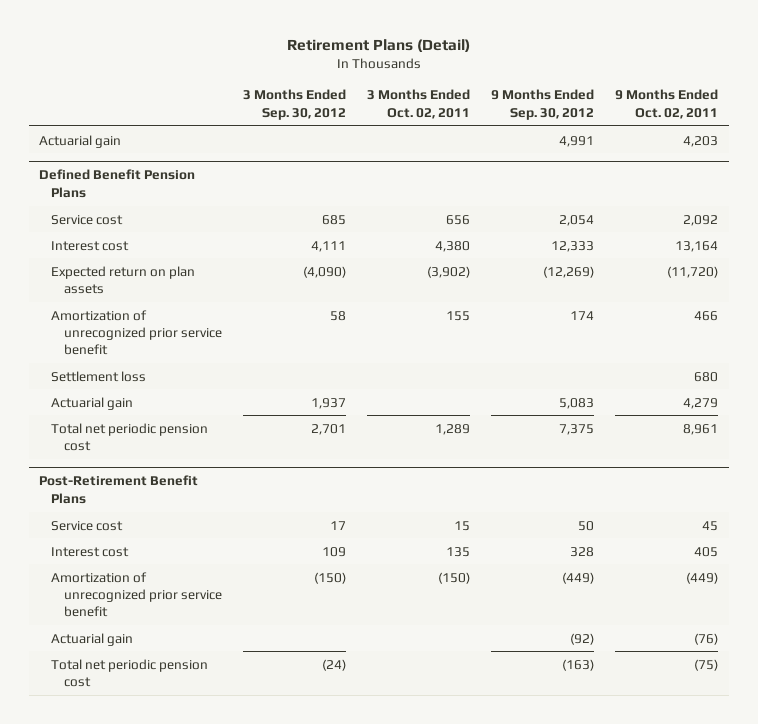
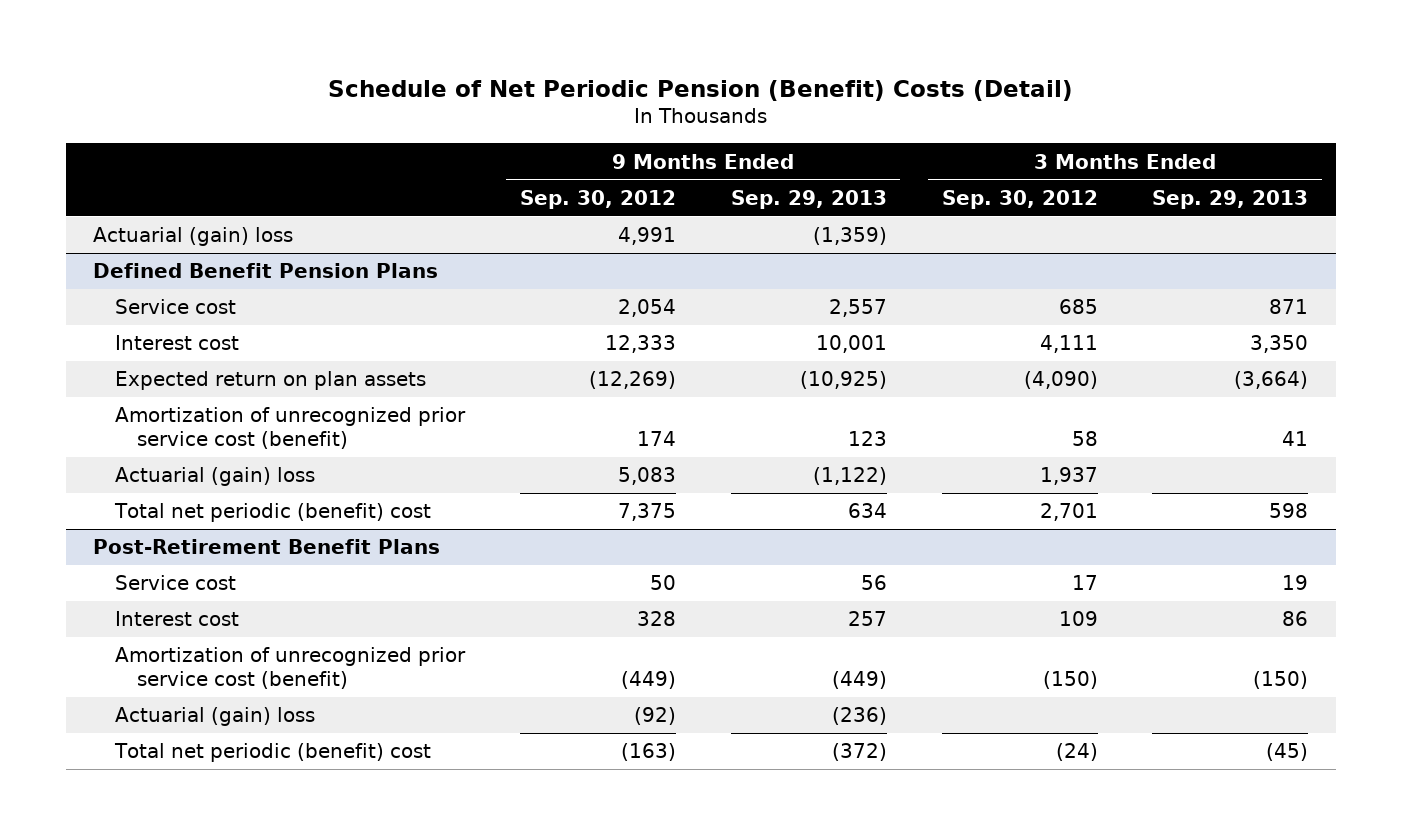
- Retirement Plans (Detail)
+ Schedule of Net Periodic Pension (Benefit) Costs (Detail)
- | 3 Months Ended Sep. 30, 2012 | 3 Months Ended Oct. 02, 2011 | 9 Months Ended Sep. 30, 2012 | 9 Months Ended Oct. 02, 2011
+ | 9 Months Ended Sep. 30, 2012 | 9 Months Ended Sep. 29, 2013 | 3 Months Ended Sep. 30, 2012 | 3 Months Ended Sep. 29, 2013
- Actuarial gain | | | 4,991 | 4,203
+ Actuarial (gain) loss | 4,991 | (1,359) | |
@ Defined Benefit Pension Plans
- Amortization of unrecognized prior service benefit | 58 | 155 | 174 | 466
- Settlement loss | | | | 680
- Actuarial gain | 1,937 | | 5,083 | 4,279
- Total net periodic pension cost | 2,701 | 1,289 | 7,375 | 8,961
+ Amortization of unrecognized prior service cost (benefit) | 174 | 123 | 58 | 41
+ Actuarial (gain) loss | 5,083 | (1,122) | 1,937 |
+ Total net periodic (benefit) cost | 7,375 | 634 | 2,701 | 598
@ Post-Retirement Benefit Plans
- Amortization of unrecognized prior service benefit | (150) | (150) | (449) | (449)
- Actuarial gain | | | (92) | (76)
- Total net periodic pension cost | (24) | | (163) | (75)
+ Amortization of unrecognized prior service cost (benefit) | (449) | (449) | (150) | (150)
+ Actuarial (gain) loss | (92) | (236) | |
+ Total net periodic (benefit) cost | (163) | (372) | (24) | (45)

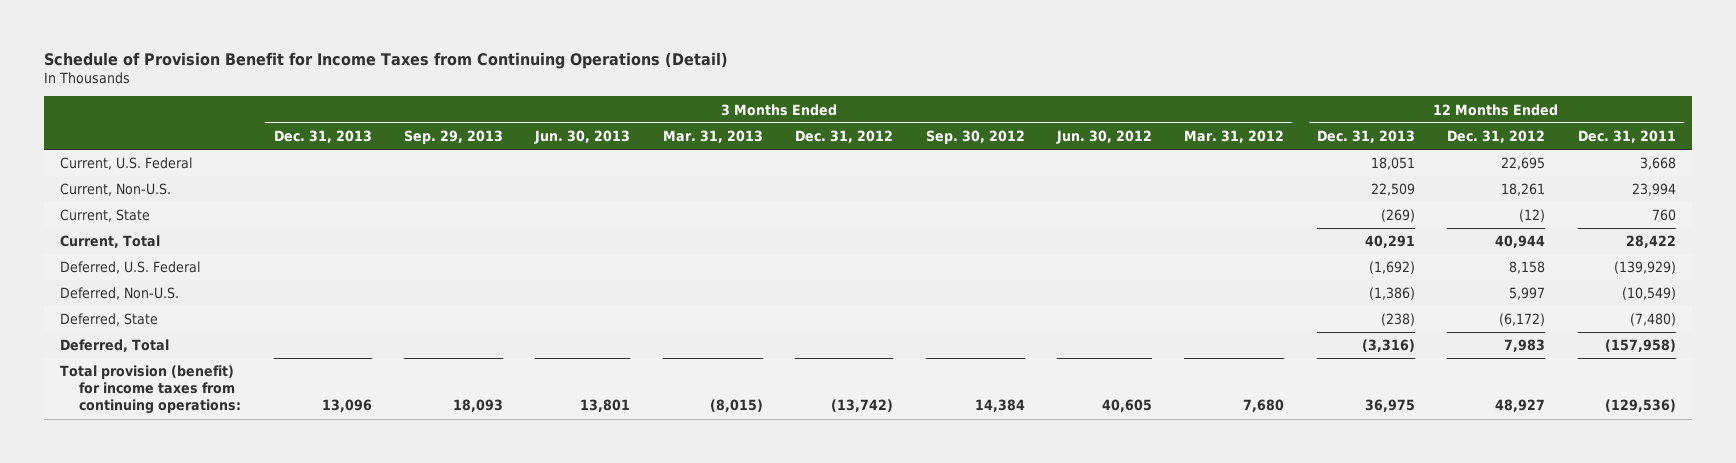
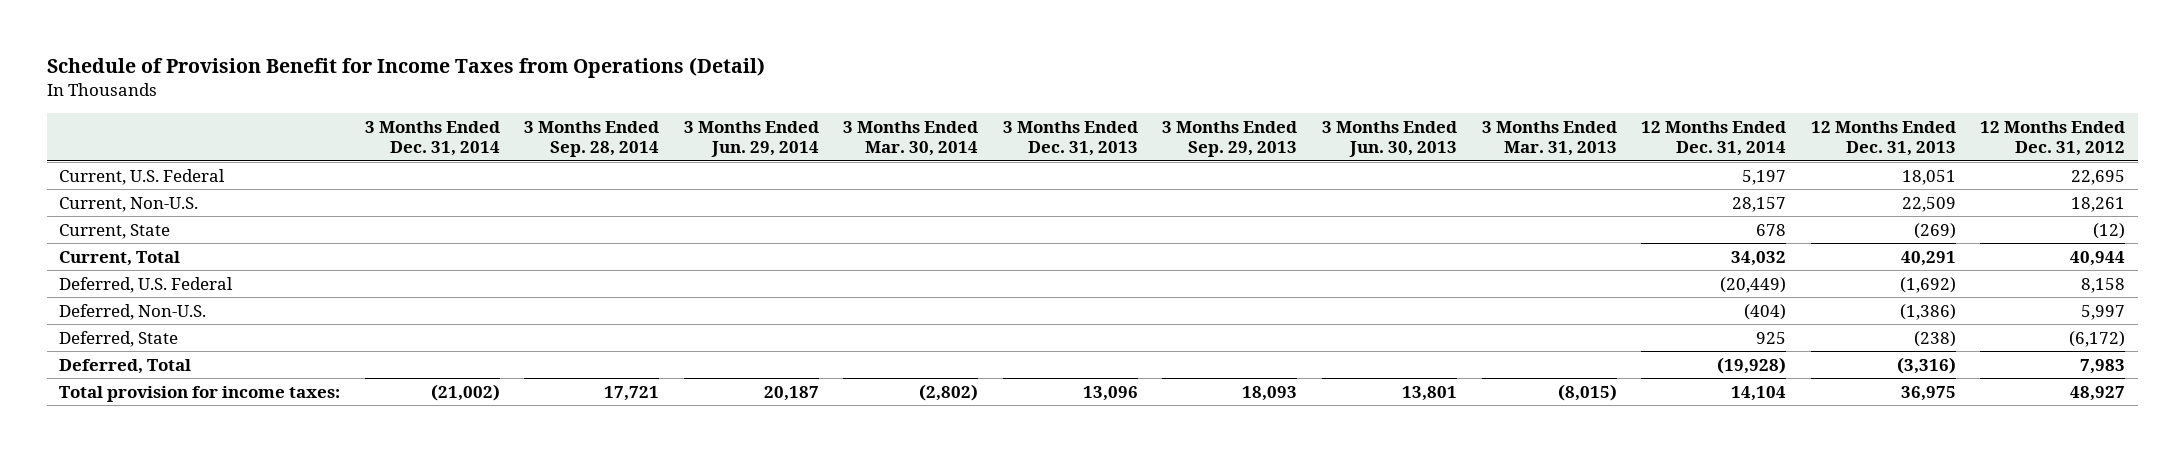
- Schedule of Provision Benefit for Income Taxes from Continuing Operations (Detail)
+ Schedule of Provision Benefit for Income Taxes from Operations (Detail)
- | 3 Months Ended Dec. 31, 2013 | 3 Months Ended Sep. 29, 2013 | 3 Months Ended Jun. 30, 2013 | 3 Months Ended Mar. 31, 2013 | 3 Months Ended Dec. 31, 2012 | 3 Months Ended Sep. 30, 2012 | 3 Months Ended Jun. 30, 2012 | 3 Months Ended Mar. 31, 2012 | 12 Months Ended Dec. 31, 2013 | 12 Months Ended Dec. 31, 2012 | 12 Months Ended Dec. 31, 2011
+ | 3 Months Ended Dec. 31, 2014 | 3 Months Ended Sep. 28, 2014 | 3 Months Ended Jun. 29, 2014 | 3 Months Ended Mar. 30, 2014 | 3 Months Ended Dec. 31, 2013 | 3 Months Ended Sep. 29, 2013 | 3 Months Ended Jun. 30, 2013 | 3 Months Ended Mar. 31, 2013 | 12 Months Ended Dec. 31, 2014 | 12 Months Ended Dec. 31, 2013 | 12 Months Ended Dec. 31, 2012
- Total provision (benefit) for income taxes from continuing operations: | 13,096 | 18,093 | 13,801 | (8,015) | (13,742) | 14,384 | 40,605 | 7,680 | 36,975 | 48,927 | (129,536)
+ Total provision for income taxes: | (21,002) | 17,721 | 20,187 | (2,802) | 13,096 | 18,093 | 13,801 | (8,015) | 14,104 | 36,975 | 48,927

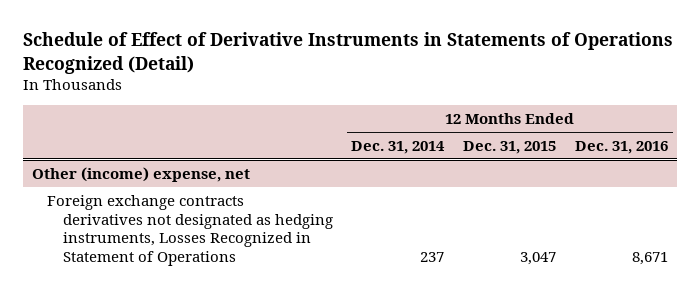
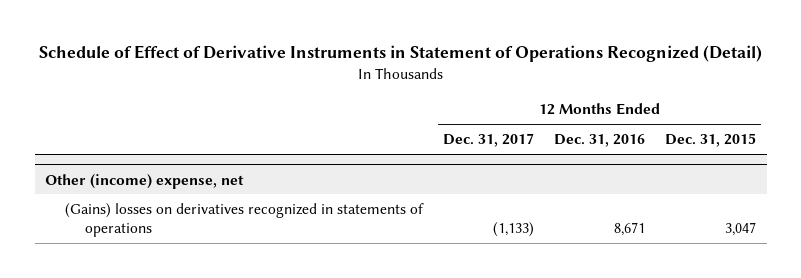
- Schedule of Effect of Derivative Instruments in Statements of Operations Recognized (Detail)
+ Schedule of Effect of Derivative Instruments in Statement of Operations Recognized (Detail)
- | 12 Months Ended Dec. 31, 2014 | 12 Months Ended Dec. 31, 2015 | 12 Months Ended Dec. 31, 2016
+ | 12 Months Ended Dec. 31, 2017 | 12 Months Ended Dec. 31, 2016 | 12 Months Ended Dec. 31, 2015
@ Other (income) expense, net
- Foreign exchange contracts derivatives not designated as hedging instruments, Losses Recognized in Statement of Operations | 237 | 3,047 | 8,671
+ (Gains) losses on derivatives recognized in statements of operations | (1,133) | 8,671 | 3,047

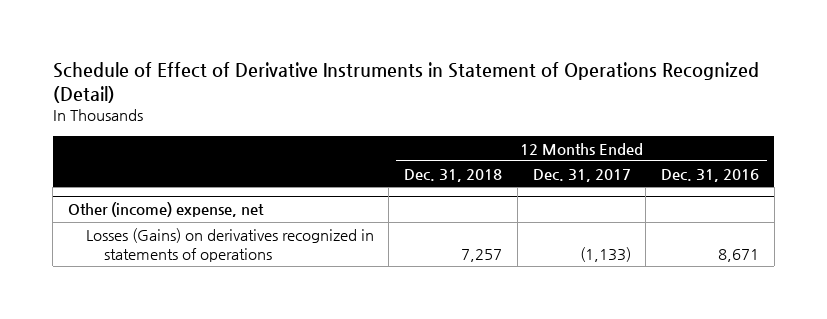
- | 12 Months Ended Dec. 31, 2017 | 12 Months Ended Dec. 31, 2016 | 12 Months Ended Dec. 31, 2015
+ | 12 Months Ended Dec. 31, 2018 | 12 Months Ended Dec. 31, 2017 | 12 Months Ended Dec. 31, 2016
@ Other (income) expense, net
- (Gains) losses on derivatives recognized in statements of operations | (1,133) | 8,671 | 3,047
+ Losses (Gains) on derivatives recognized in statements of operations | 7,257 | (1,133) | 8,671

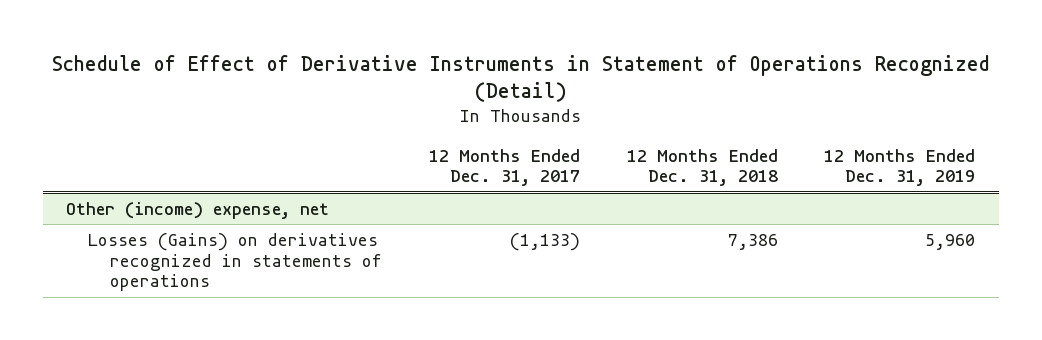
- | 12 Months Ended Dec. 31, 2018 | 12 Months Ended Dec. 31, 2017 | 12 Months Ended Dec. 31, 2016
+ | 12 Months Ended Dec. 31, 2017 | 12 Months Ended Dec. 31, 2018 | 12 Months Ended Dec. 31, 2019
@ Other (income) expense, net
- Losses (Gains) on derivatives recognized in statements of operations | 7,257 | (1,133) | 8,671
+ Losses (Gains) on derivatives recognized in statements of operations | (1,133) | 7,386 | 5,960

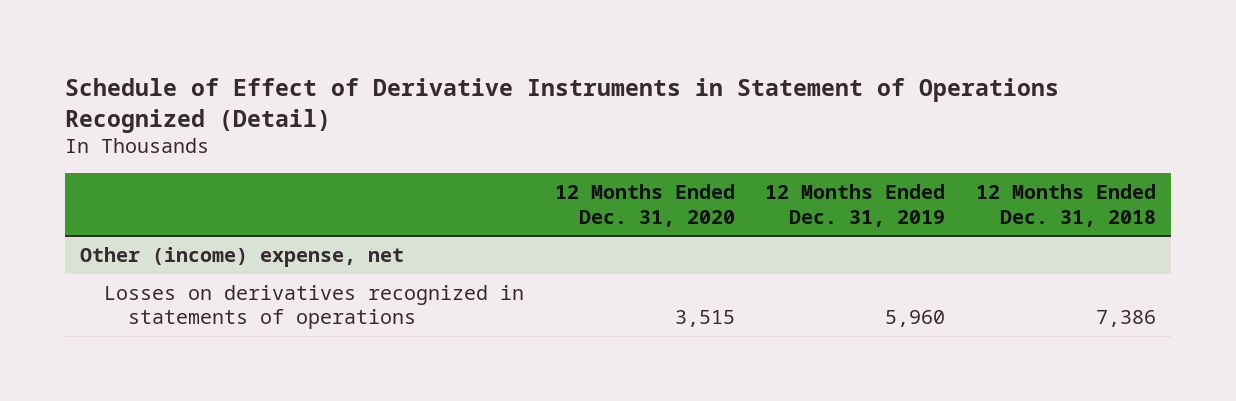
- | 12 Months Ended Dec. 31, 2017 | 12 Months Ended Dec. 31, 2018 | 12 Months Ended Dec. 31, 2019
+ | 12 Months Ended Dec. 31, 2020 | 12 Months Ended Dec. 31, 2019 | 12 Months Ended Dec. 31, 2018
@ Other (income) expense, net
- Losses (Gains) on derivatives recognized in statements of operations | (1,133) | 7,386 | 5,960
+ Losses on derivatives recognized in statements of operations | 3,515 | 5,960 | 7,386

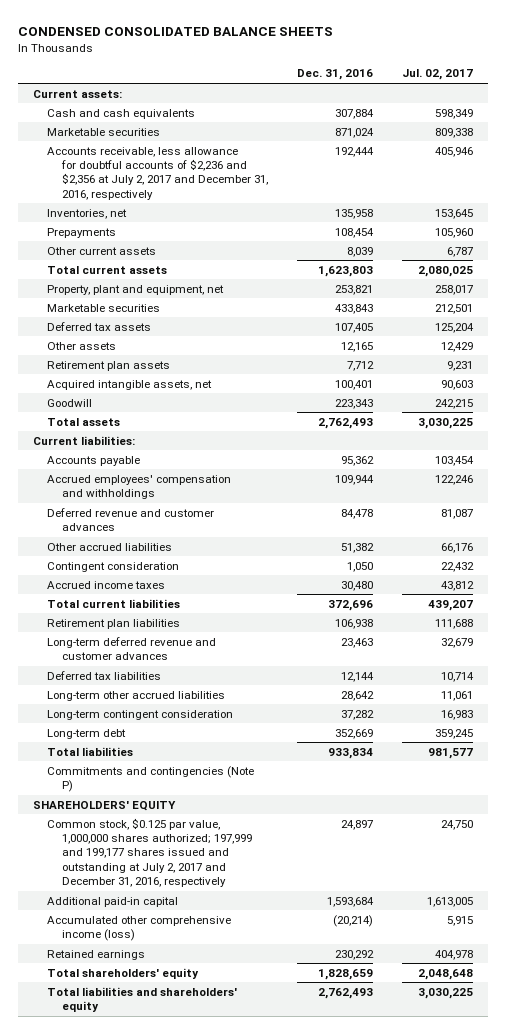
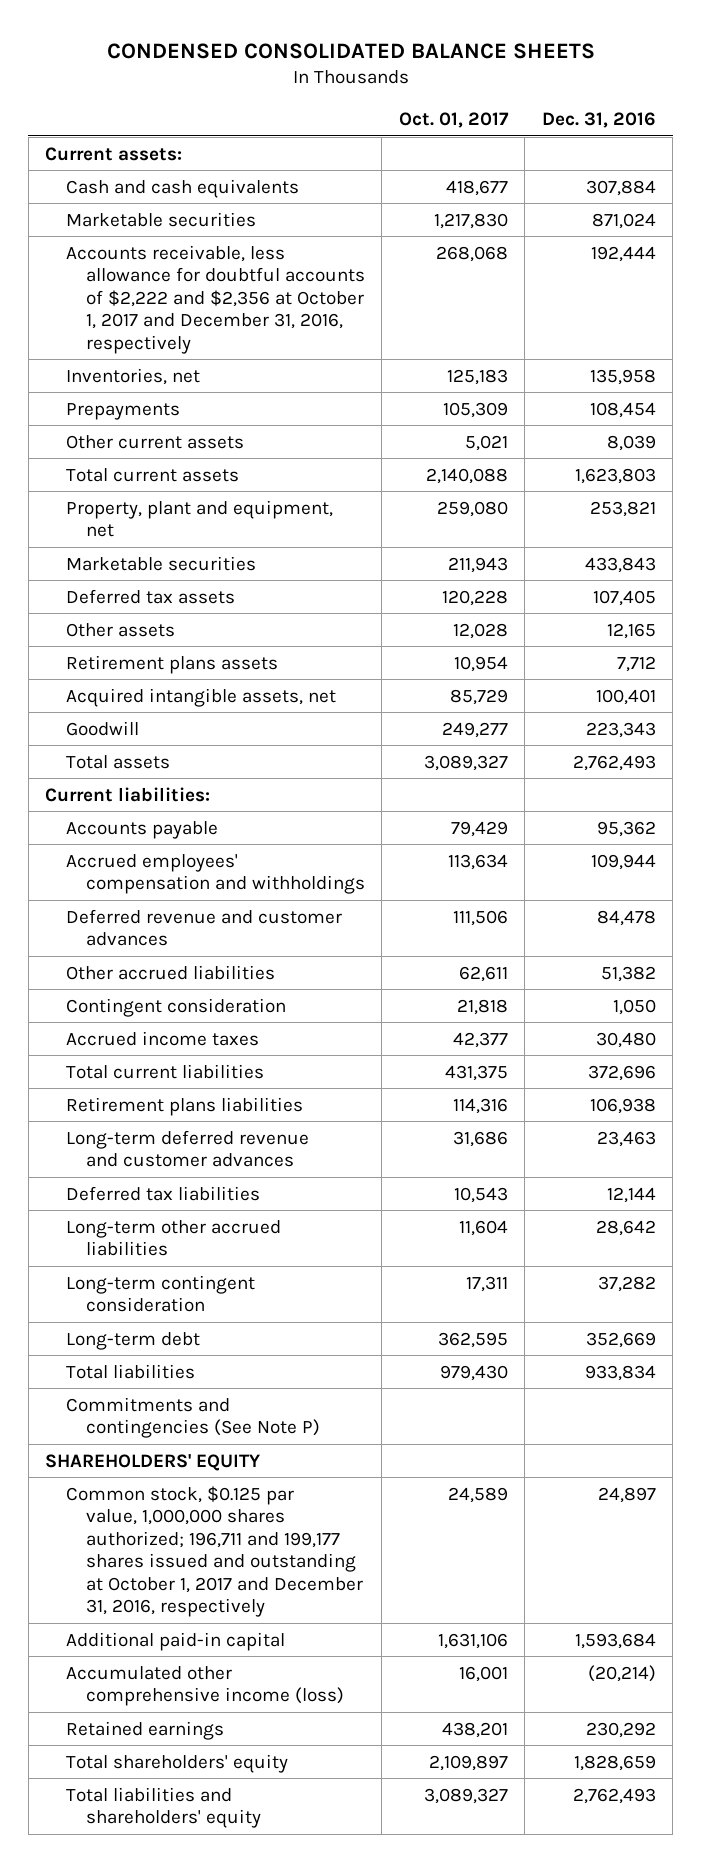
- | Dec. 31, 2016 | Jul. 02, 2017
+ | Oct. 01, 2017 | Dec. 31, 2016
- Accounts receivable, less allowance for doubtful accounts of $2,236 and $2,356 at July 2, 2017 and December 31, 2016, respectively | 192,444 | 405,946
+ Accounts receivable, less allowance for doubtful accounts of $2,222 and $2,356 at October 1, 2017 and December 31, 2016, respectively | 268,068 | 192,444
- Retirement plan assets | 7,712 | 9,231
+ Retirement plans assets | 10,954 | 7,712
- Retirement plan liabilities | 106,938 | 111,688
+ Retirement plans liabilities | 114,316 | 106,938
- Commitments and contingencies (Note P)
+ Commitments and contingencies (See Note P)
- Common stock, $0.125 par value, 1,000,000 shares authorized; 197,999 and 199,177 shares issued and outstanding at July 2, 2017 and December 31, 2016, respectively | 24,897 | 24,750
+ Common stock, $0.125 par value, 1,000,000 shares authorized; 196,711 and 199,177 shares issued and outstanding at October 1, 2017 and December 31, 2016, respectively | 24,589 | 24,897

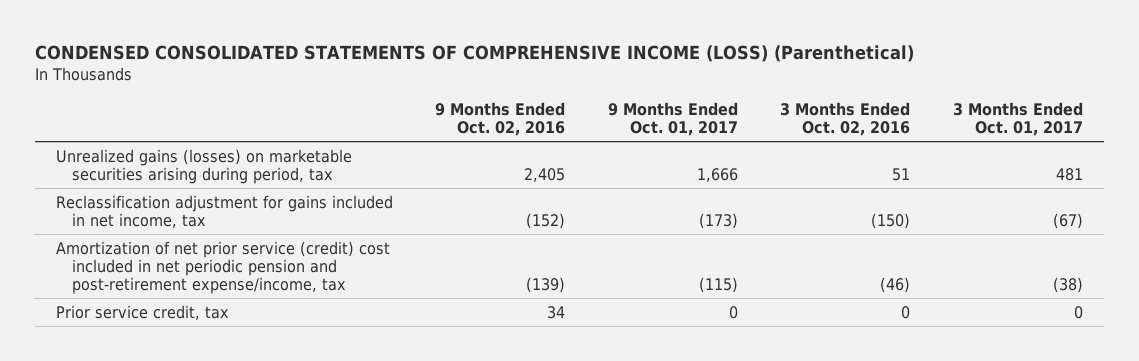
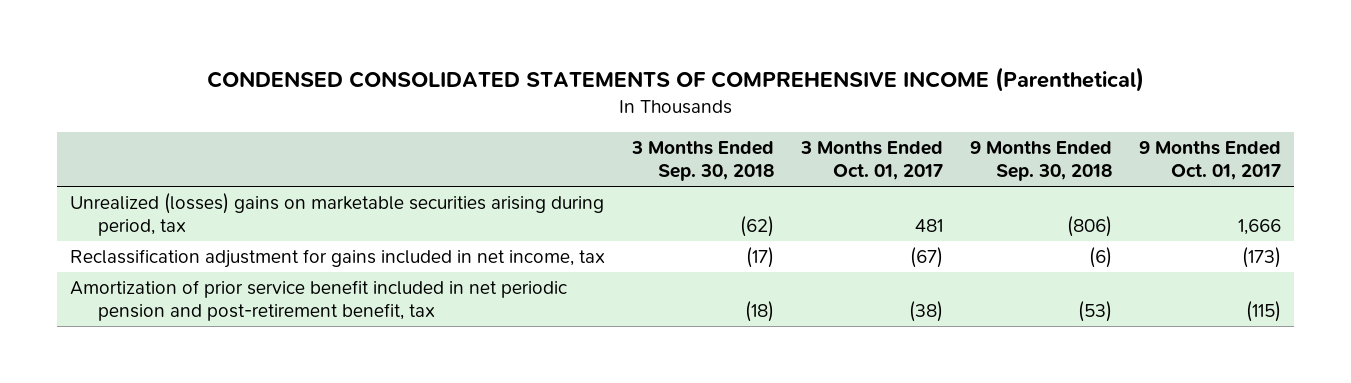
- CONDENSED CONSOLIDATED STATEMENTS OF COMPREHENSIVE INCOME (LOSS) (Parenthetical)
+ CONDENSED CONSOLIDATED STATEMENTS OF COMPREHENSIVE INCOME (Parenthetical)
- | 9 Months Ended Oct. 02, 2016 | 9 Months Ended Oct. 01, 2017 | 3 Months Ended Oct. 02, 2016 | 3 Months Ended Oct. 01, 2017
+ | 3 Months Ended Sep. 30, 2018 | 3 Months Ended Oct. 01, 2017 | 9 Months Ended Sep. 30, 2018 | 9 Months Ended Oct. 01, 2017
- Unrealized gains (losses) on marketable securities arising during period, tax | 2,405 | 1,666 | 51 | 481
+ Unrealized (losses) gains on marketable securities arising during period, tax | (62) | 481 | (806) | 1,666
- Amortization of net prior service (credit) cost included in net periodic pension and post-retirement expense/income, tax | (139) | (115) | (46) | (38)
- Prior service credit, tax | 34 | 0 | 0 | 0
+ Amortization of prior service benefit included in net periodic pension and post-retirement benefit, tax | (18) | (38) | (53) | (115)

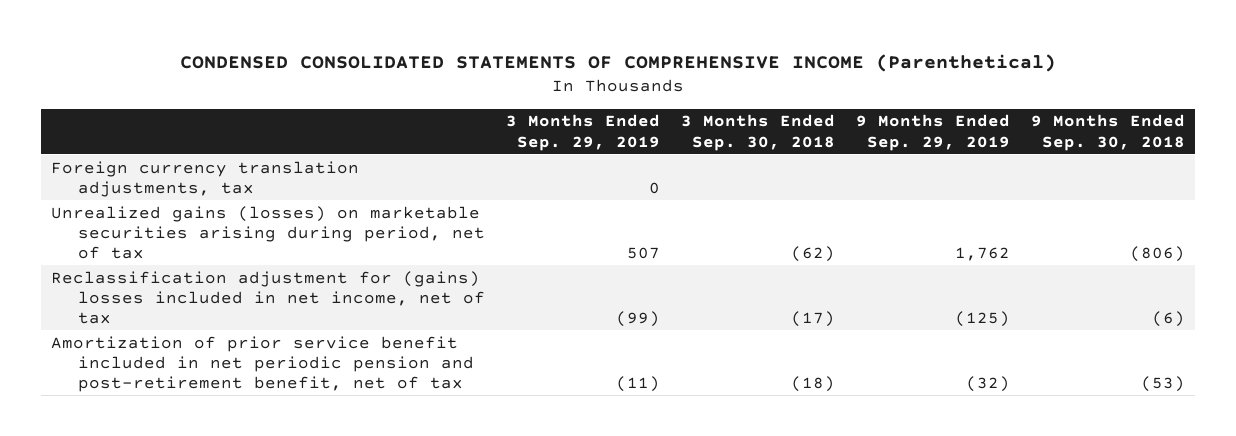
- | 3 Months Ended Sep. 30, 2018 | 3 Months Ended Oct. 01, 2017 | 9 Months Ended Sep. 30, 2018 | 9 Months Ended Oct. 01, 2017
+ | 3 Months Ended Sep. 29, 2019 | 3 Months Ended Sep. 30, 2018 | 9 Months Ended Sep. 29, 2019 | 9 Months Ended Sep. 30, 2018
- Unrealized (losses) gains on marketable securities arising during period, tax | (62) | 481 | (806) | 1,666
- Reclassification adjustment for gains included in net income, tax | (17) | (67) | (6) | (173)
- Amortization of prior service benefit included in net periodic pension and post-retirement benefit, tax | (18) | (38) | (53) | (115)
+ Foreign currency translation adjustments, tax | 0 | | |
+ Unrealized gains (losses) on marketable securities arising during period, net of tax | 507 | (62) | 1,762 | (806)
+ Reclassification adjustment for (gains) losses included in net income, net of tax | (99) | (17) | (125) | (6)
+ Amortization of prior service benefit included in net periodic pension and post-retirement benefit, net of tax | (11) | (18) | (32) | (53)

